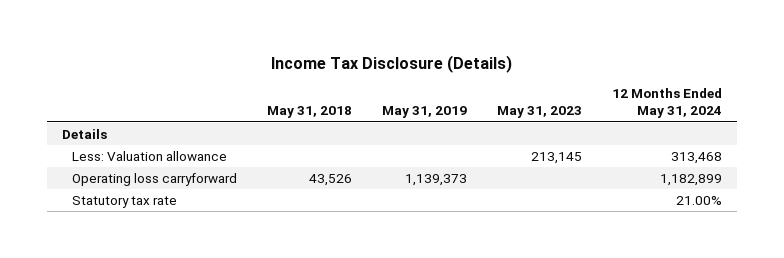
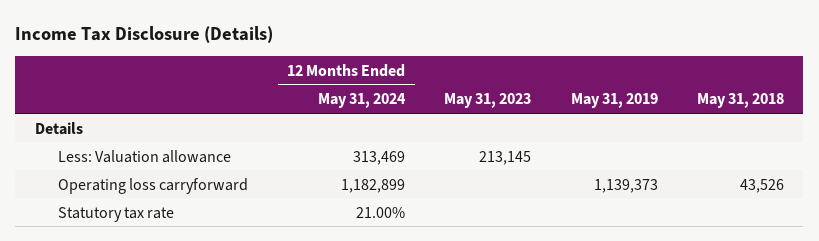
- | May 31, 2018 | May 31, 2019 | May 31, 2023 | 12 Months Ended May 31, 2024
+ | 12 Months Ended May 31, 2024 | May 31, 2023 | May 31, 2019 | May 31, 2018
- Less: Valuation allowance | | | 213,145 | 313,468
+ Less: Valuation allowance | 313,469 | 213,145 | |

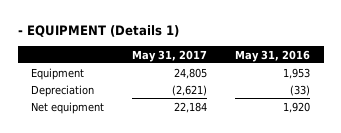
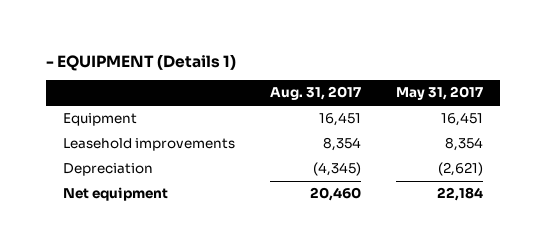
- | May 31, 2017 | May 31, 2016
+ | Aug. 31, 2017 | May 31, 2017
- Equipment | 24,805 | 1,953
+ Equipment | 16,451 | 16,451
+ Leasehold improvements | 8,354 | 8,354

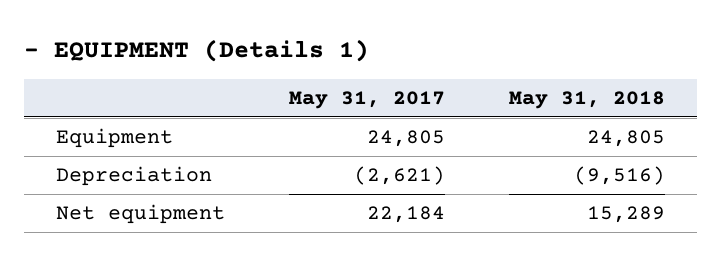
- | Aug. 31, 2017 | May 31, 2017
+ | May 31, 2017 | May 31, 2018
- Equipment | 16,451 | 16,451
- Leasehold improvements | 8,354 | 8,354
+ Equipment | 24,805 | 24,805

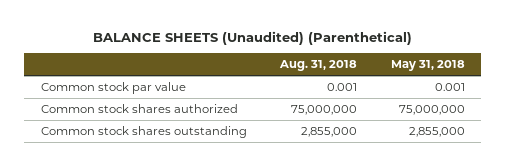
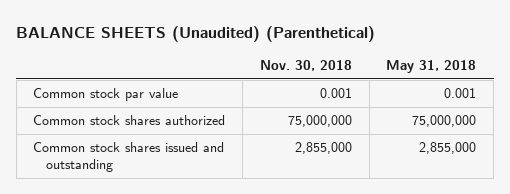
- | Aug. 31, 2018 | May 31, 2018
+ | Nov. 30, 2018 | May 31, 2018
- Common stock shares outstanding | 2,855,000 | 2,855,000
+ Common stock shares issued and outstanding | 2,855,000 | 2,855,000

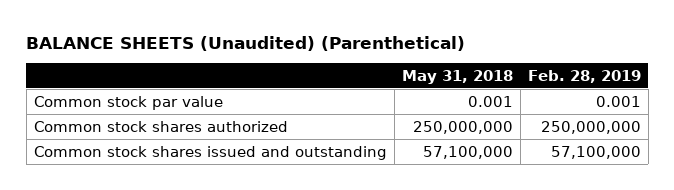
- | Nov. 30, 2018 | May 31, 2018
+ | May 31, 2018 | Feb. 28, 2019
- Common stock shares authorized | 75,000,000 | 75,000,000
- Common stock shares issued and outstanding | 2,855,000 | 2,855,000
+ Common stock shares authorized | 250,000,000 | 250,000,000
+ Common stock shares issued and outstanding | 57,100,000 | 57,100,000

